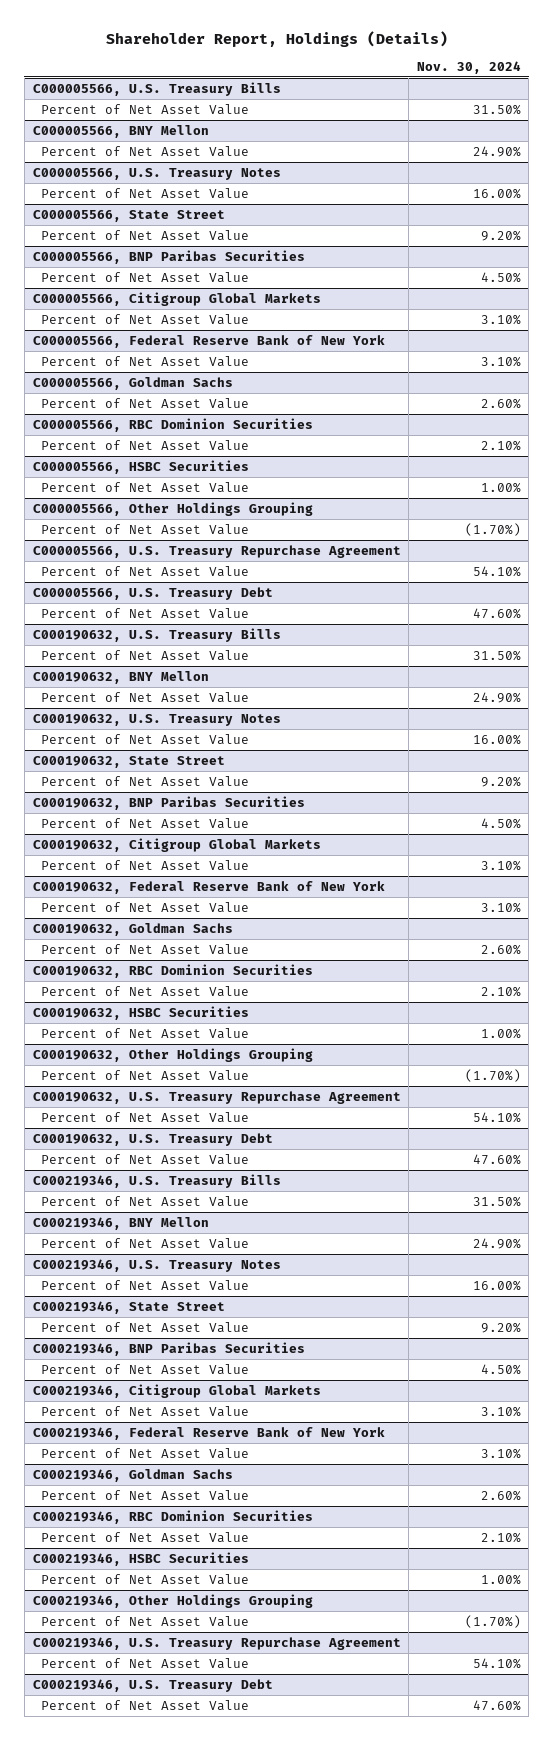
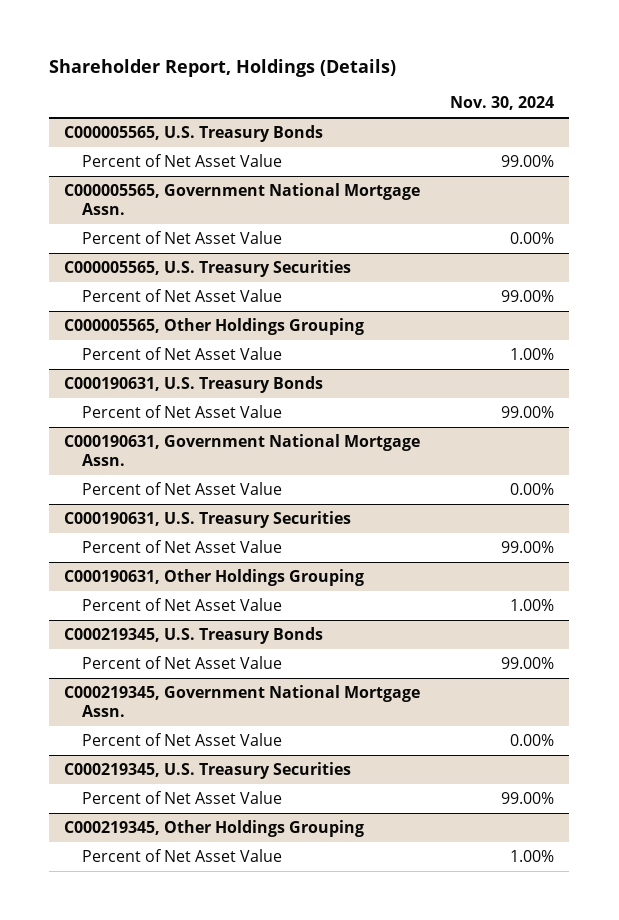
- C000005566, U.S. Treasury Bills
- Percent of Net Asset Value | 31.50%
- C000005566, BNY Mellon
- Percent of Net Asset Value | 24.90%
- C000005566, U.S. Treasury Notes
- Percent of Net Asset Value | 16.00%
- C000005566, State Street
- Percent of Net Asset Value | 9.20%
- C000005566, BNP Paribas Securities
- Percent of Net Asset Value | 4.50%
- C000005566, Citigroup Global Markets
- Percent of Net Asset Value | 3.10%
- C000005566, Federal Reserve Bank of New York
- Percent of Net Asset Value | 3.10%
- C000005566, Goldman Sachs
- Percent of Net Asset Value | 2.60%
- C000005566, RBC Dominion Securities
- Percent of Net Asset Value | 2.10%
- C000005566, HSBC Securities
+ C000005565, U.S. Treasury Bonds
+ Percent of Net Asset Value | 99.00%
+ C000005565, Government National Mortgage Assn.
+ Percent of Net Asset Value | 0.00%
+ C000005565, U.S. Treasury Securities
+ Percent of Net Asset Value | 99.00%
+ C000005565, Other Holdings Grouping
- C000005566, Other Holdings Grouping
- Percent of Net Asset Value | (1.70%)
- C000005566, U.S. Treasury Repurchase Agreement
- Percent of Net Asset Value | 54.10%
- C000005566, U.S. Treasury Debt
- Percent of Net Asset Value | 47.60%
- C000190632, U.S. Treasury Bills
- Percent of Net Asset Value | 31.50%
- C000190632, BNY Mellon
- Percent of Net Asset Value | 24.90%
- C000190632, U.S. Treasury Notes
- Percent of Net Asset Value | 16.00%
- C000190632, State Street
- Percent of Net Asset Value | 9.20%
- C000190632, BNP Paribas Securities
- Percent of Net Asset Value | 4.50%
- C000190632, Citigroup Global Markets
- Percent of Net Asset Value | 3.10%
- C000190632, Federal Reserve Bank of New York
- Percent of Net Asset Value | 3.10%
- C000190632, Goldman Sachs
- Percent of Net Asset Value | 2.60%
- C000190632, RBC Dominion Securities
- Percent of Net Asset Value | 2.10%
- C000190632, HSBC Securities
+ C000190631, U.S. Treasury Bonds
+ Percent of Net Asset Value | 99.00%
+ C000190631, Government National Mortgage Assn.
+ Percent of Net Asset Value | 0.00%
+ C000190631, U.S. Treasury Securities
+ Percent of Net Asset Value | 99.00%
+ C000190631, Other Holdings Grouping
- C000190632, Other Holdings Grouping
- Percent of Net Asset Value | (1.70%)
- C000190632, U.S. Treasury Repurchase Agreement
- Percent of Net Asset Value | 54.10%
- C000190632, U.S. Treasury Debt
- Percent of Net Asset Value | 47.60%
- C000219346, U.S. Treasury Bills
- Percent of Net Asset Value | 31.50%
- C000219346, BNY Mellon
- Percent of Net Asset Value | 24.90%
- C000219346, U.S. Treasury Notes
- Percent of Net Asset Value | 16.00%
- C000219346, State Street
- Percent of Net Asset Value | 9.20%
- C000219346, BNP Paribas Securities
- Percent of Net Asset Value | 4.50%
- C000219346, Citigroup Global Markets
- Percent of Net Asset Value | 3.10%
- C000219346, Federal Reserve Bank of New York
- Percent of Net Asset Value | 3.10%
- C000219346, Goldman Sachs
- Percent of Net Asset Value | 2.60%
- C000219346, RBC Dominion Securities
- Percent of Net Asset Value | 2.10%
- C000219346, HSBC Securities
+ C000219345, U.S. Treasury Bonds
+ Percent of Net Asset Value | 99.00%
+ C000219345, Government National Mortgage Assn.
+ Percent of Net Asset Value | 0.00%
+ C000219345, U.S. Treasury Securities
+ Percent of Net Asset Value | 99.00%
+ C000219345, Other Holdings Grouping
- C000219346, Other Holdings Grouping
- Percent of Net Asset Value | (1.70%)
- C000219346, U.S. Treasury Repurchase Agreement
- Percent of Net Asset Value | 54.10%
- C000219346, U.S. Treasury Debt
- Percent of Net Asset Value | 47.60%

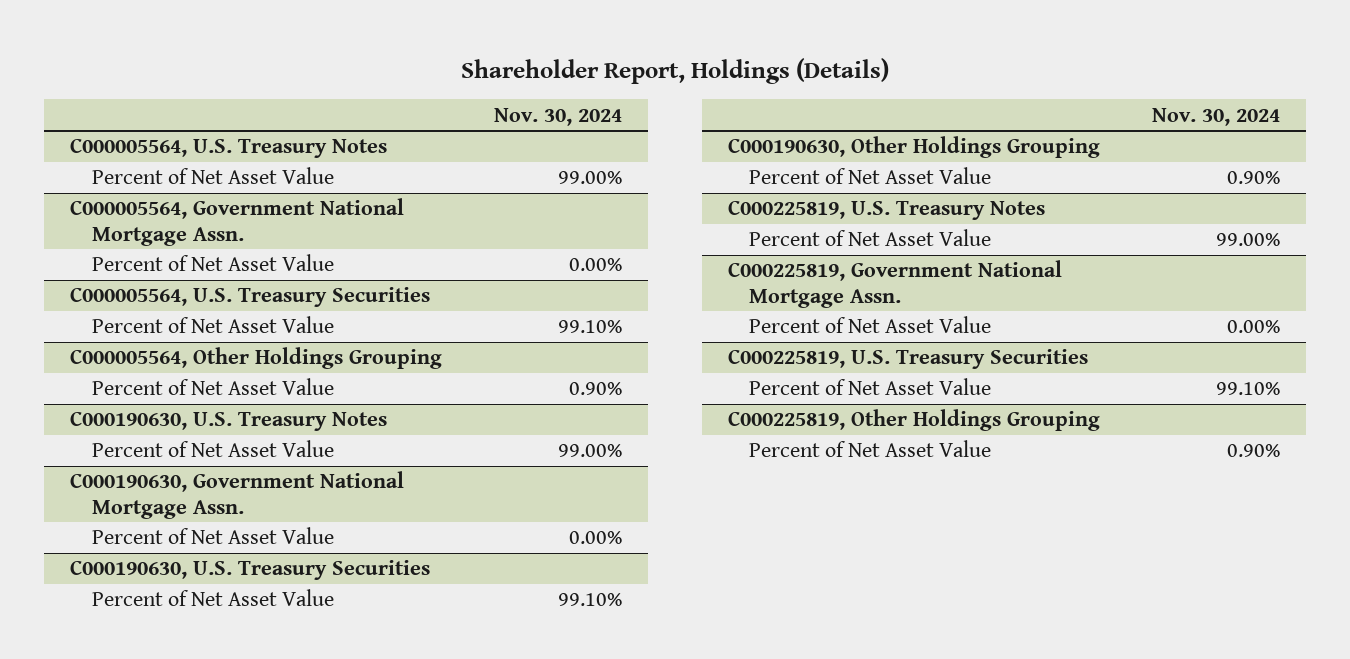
- C000005565, U.S. Treasury Bonds
+ C000005564, U.S. Treasury Notes
- C000005565, Government National Mortgage Assn.
+ C000005564, Government National Mortgage Assn.
- C000005565, U.S. Treasury Securities
- Percent of Net Asset Value | 99.00%
- C000005565, Other Holdings Grouping
- Percent of Net Asset Value | 1.00%
- C000190631, U.S. Treasury Bonds
+ C000005564, U.S. Treasury Securities
+ Percent of Net Asset Value | 99.10%
+ C000005564, Other Holdings Grouping
+ Percent of Net Asset Value | 0.90%
+ C000190630, U.S. Treasury Notes
- C000190631, Government National Mortgage Assn.
+ C000190630, Government National Mortgage Assn.
- C000190631, U.S. Treasury Securities
- Percent of Net Asset Value | 99.00%
- C000190631, Other Holdings Grouping
- Percent of Net Asset Value | 1.00%
- C000219345, U.S. Treasury Bonds
+ C000190630, U.S. Treasury Securities
+ Percent of Net Asset Value | 99.10%
+ C000190630, Other Holdings Grouping
+ Percent of Net Asset Value | 0.90%
+ C000225819, U.S. Treasury Notes
- C000219345, Government National Mortgage Assn.
+ C000225819, Government National Mortgage Assn.
- C000219345, U.S. Treasury Securities
- Percent of Net Asset Value | 99.00%
- C000219345, Other Holdings Grouping
- Percent of Net Asset Value | 1.00%
+ C000225819, U.S. Treasury Securities
+ Percent of Net Asset Value | 99.10%
+ C000225819, Other Holdings Grouping
+ Percent of Net Asset Value | 0.90%

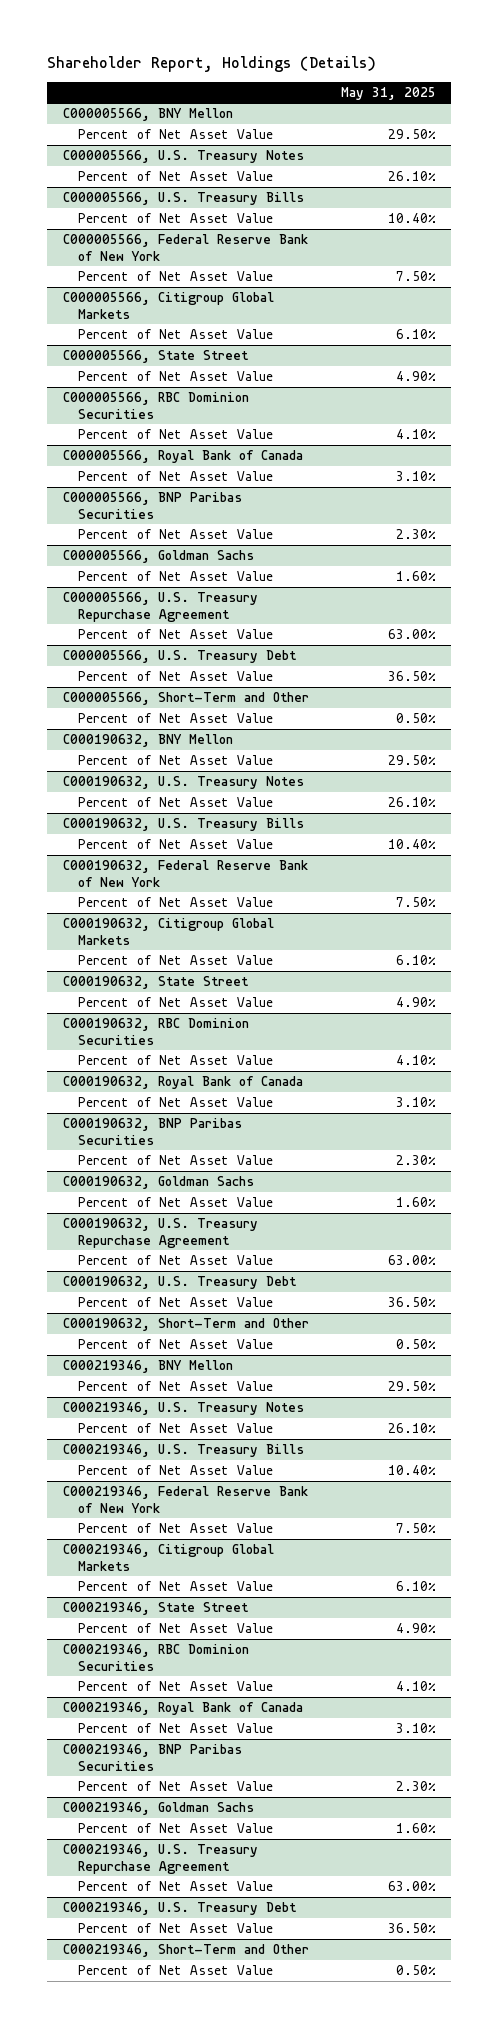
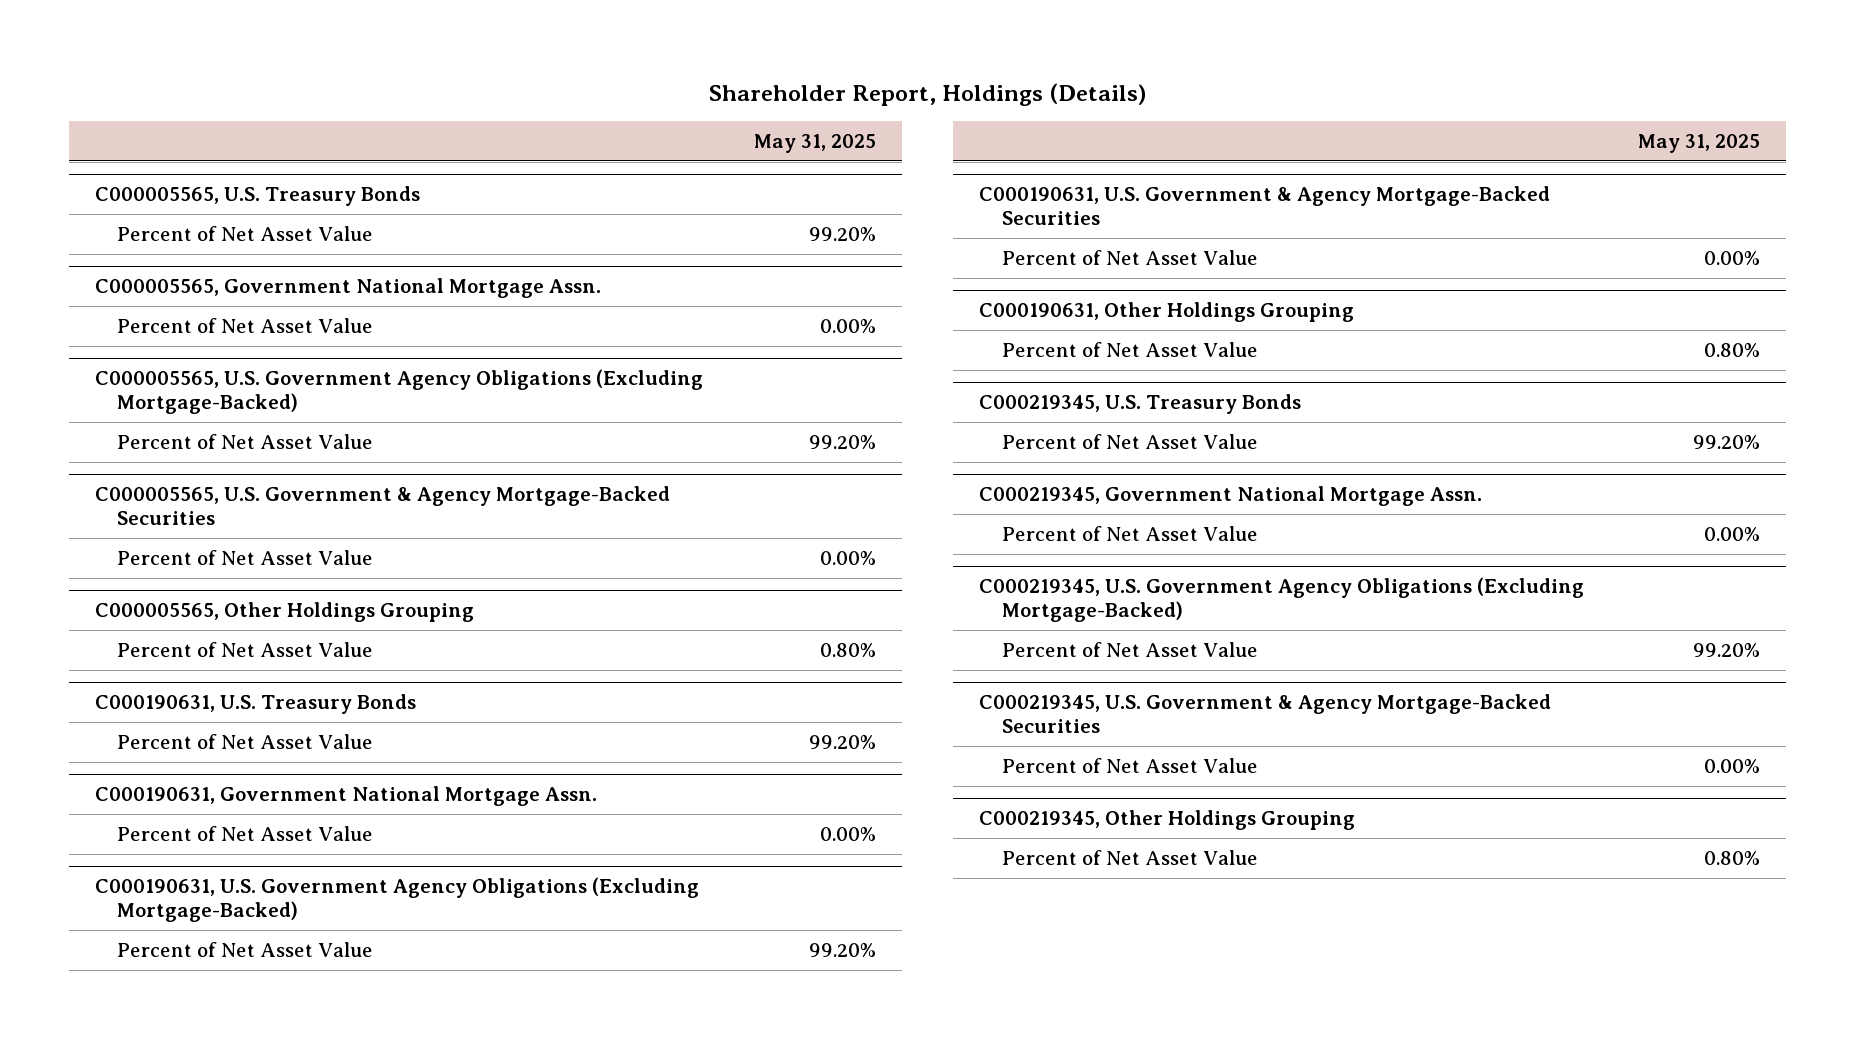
- C000005566, BNY Mellon
- Percent of Net Asset Value | 29.50%
- C000005566, U.S. Treasury Notes
- Percent of Net Asset Value | 26.10%
- C000005566, U.S. Treasury Bills
- Percent of Net Asset Value | 10.40%
- C000005566, Federal Reserve Bank of New York
- Percent of Net Asset Value | 7.50%
- C000005566, Citigroup Global Markets
- Percent of Net Asset Value | 6.10%
- C000005566, State Street
- Percent of Net Asset Value | 4.90%
- C000005566, RBC Dominion Securities
- Percent of Net Asset Value | 4.10%
- C000005566, Royal Bank of Canada
- Percent of Net Asset Value | 3.10%
- C000005566, BNP Paribas Securities
- Percent of Net Asset Value | 2.30%
- C000005566, Goldman Sachs
- Percent of Net Asset Value | 1.60%
- C000005566, U.S. Treasury Repurchase Agreement
- Percent of Net Asset Value | 63.00%
- C000005566, U.S. Treasury Debt
- Percent of Net Asset Value | 36.50%
- C000005566, Short-Term and Other
- Percent of Net Asset Value | 0.50%
- C000190632, BNY Mellon
- Percent of Net Asset Value | 29.50%
- C000190632, U.S. Treasury Notes
- Percent of Net Asset Value | 26.10%
- C000190632, U.S. Treasury Bills
- Percent of Net Asset Value | 10.40%
- C000190632, Federal Reserve Bank of New York
- Percent of Net Asset Value | 7.50%
- C000190632, Citigroup Global Markets
- Percent of Net Asset Value | 6.10%
- C000190632, State Street
- Percent of Net Asset Value | 4.90%
- C000190632, RBC Dominion Securities
- Percent of Net Asset Value | 4.10%
- C000190632, Royal Bank of Canada
- Percent of Net Asset Value | 3.10%
- C000190632, BNP Paribas Securities
- Percent of Net Asset Value | 2.30%
- C000190632, Goldman Sachs
- Percent of Net Asset Value | 1.60%
- C000190632, U.S. Treasury Repurchase Agreement
- Percent of Net Asset Value | 63.00%
- C000190632, U.S. Treasury Debt
- Percent of Net Asset Value | 36.50%
- C000190632, Short-Term and Other
- Percent of Net Asset Value | 0.50%
- C000219346, BNY Mellon
- Percent of Net Asset Value | 29.50%
- C000219346, U.S. Treasury Notes
- Percent of Net Asset Value | 26.10%
- C000219346, U.S. Treasury Bills
- Percent of Net Asset Value | 10.40%
- C000219346, Federal Reserve Bank of New York
- Percent of Net Asset Value | 7.50%
- C000219346, Citigroup Global Markets
- Percent of Net Asset Value | 6.10%
- C000219346, State Street
- Percent of Net Asset Value | 4.90%
- C000219346, RBC Dominion Securities
- Percent of Net Asset Value | 4.10%
- C000219346, Royal Bank of Canada
- Percent of Net Asset Value | 3.10%
- C000219346, BNP Paribas Securities
- Percent of Net Asset Value | 2.30%
- C000219346, Goldman Sachs
- Percent of Net Asset Value | 1.60%
- C000219346, U.S. Treasury Repurchase Agreement
- Percent of Net Asset Value | 63.00%
- C000219346, U.S. Treasury Debt
- Percent of Net Asset Value | 36.50%
- C000219346, Short-Term and Other
- Percent of Net Asset Value | 0.50%
+ C000005565, U.S. Treasury Bonds
+ Percent of Net Asset Value | 99.20%
+ C000005565, Government National Mortgage Assn.
+ Percent of Net Asset Value | 0.00%
+ C000005565, U.S. Government Agency Obligations (Excluding Mortgage-Backed)
+ Percent of Net Asset Value | 99.20%
+ C000005565, U.S. Government & Agency Mortgage-Backed Securities
+ Percent of Net Asset Value | 0.00%
+ C000005565, Other Holdings Grouping
+ Percent of Net Asset Value | 0.80%
+ C000190631, U.S. Treasury Bonds
+ Percent of Net Asset Value | 99.20%
+ C000190631, Government National Mortgage Assn.
+ Percent of Net Asset Value | 0.00%
+ C000190631, U.S. Government Agency Obligations (Excluding Mortgage-Backed)
+ Percent of Net Asset Value | 99.20%
+ C000190631, U.S. Government & Agency Mortgage-Backed Securities
+ Percent of Net Asset Value | 0.00%
+ C000190631, Other Holdings Grouping
+ Percent of Net Asset Value | 0.80%
+ C000219345, U.S. Treasury Bonds
+ Percent of Net Asset Value | 99.20%
+ C000219345, Government National Mortgage Assn.
+ Percent of Net Asset Value | 0.00%
+ C000219345, U.S. Government Agency Obligations (Excluding Mortgage-Backed)
+ Percent of Net Asset Value | 99.20%
+ C000219345, U.S. Government & Agency Mortgage-Backed Securities
+ Percent of Net Asset Value | 0.00%
+ C000219345, Other Holdings Grouping
+ Percent of Net Asset Value | 0.80%

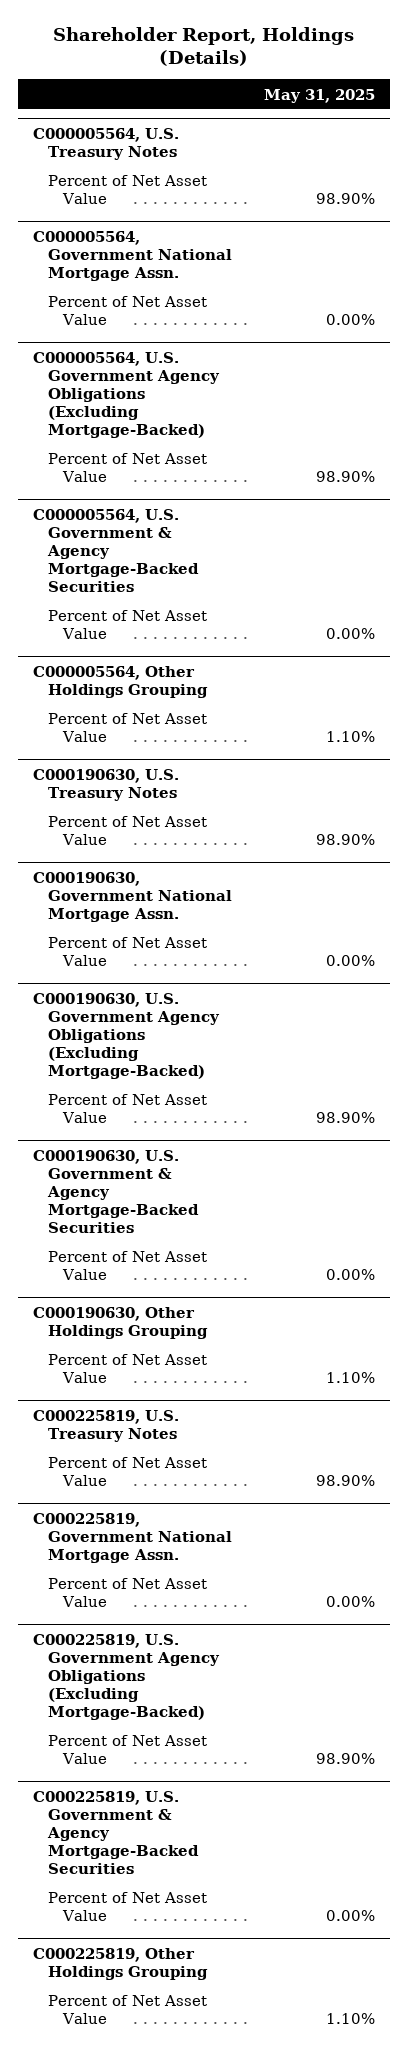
- C000005565, U.S. Treasury Bonds
- Percent of Net Asset Value | 99.20%
- C000005565, Government National Mortgage Assn.
+ C000005564, U.S. Treasury Notes
+ Percent of Net Asset Value | 98.90%
+ C000005564, Government National Mortgage Assn.
- C000005565, U.S. Government Agency Obligations (Excluding Mortgage-Backed)
- Percent of Net Asset Value | 99.20%
- C000005565, U.S. Government & Agency Mortgage-Backed Securities
+ C000005564, U.S. Government Agency Obligations (Excluding Mortgage-Backed)
+ Percent of Net Asset Value | 98.90%
+ C000005564, U.S. Government & Agency Mortgage-Backed Securities
- C000005565, Other Holdings Grouping
- Percent of Net Asset Value | 0.80%
- C000190631, U.S. Treasury Bonds
- Percent of Net Asset Value | 99.20%
- C000190631, Government National Mortgage Assn.
+ C000005564, Other Holdings Grouping
+ Percent of Net Asset Value | 1.10%
+ C000190630, U.S. Treasury Notes
+ Percent of Net Asset Value | 98.90%
+ C000190630, Government National Mortgage Assn.
- C000190631, U.S. Government Agency Obligations (Excluding Mortgage-Backed)
- Percent of Net Asset Value | 99.20%
- C000190631, U.S. Government & Agency Mortgage-Backed Securities
+ C000190630, U.S. Government Agency Obligations (Excluding Mortgage-Backed)
+ Percent of Net Asset Value | 98.90%
+ C000190630, U.S. Government & Agency Mortgage-Backed Securities
- C000190631, Other Holdings Grouping
- Percent of Net Asset Value | 0.80%
- C000219345, U.S. Treasury Bonds
- Percent of Net Asset Value | 99.20%
- C000219345, Government National Mortgage Assn.
+ C000190630, Other Holdings Grouping
+ Percent of Net Asset Value | 1.10%
+ C000225819, U.S. Treasury Notes
+ Percent of Net Asset Value | 98.90%
+ C000225819, Government National Mortgage Assn.
- C000219345, U.S. Government Agency Obligations (Excluding Mortgage-Backed)
- Percent of Net Asset Value | 99.20%
- C000219345, U.S. Government & Agency Mortgage-Backed Securities
+ C000225819, U.S. Government Agency Obligations (Excluding Mortgage-Backed)
+ Percent of Net Asset Value | 98.90%
+ C000225819, U.S. Government & Agency Mortgage-Backed Securities
- C000219345, Other Holdings Grouping
- Percent of Net Asset Value | 0.80%
+ C000225819, Other Holdings Grouping
+ Percent of Net Asset Value | 1.10%

